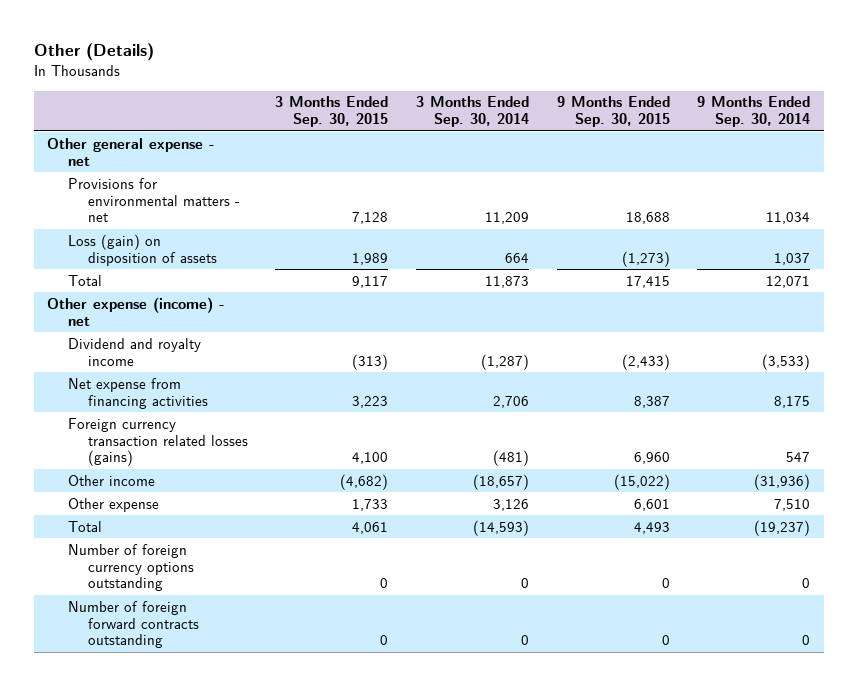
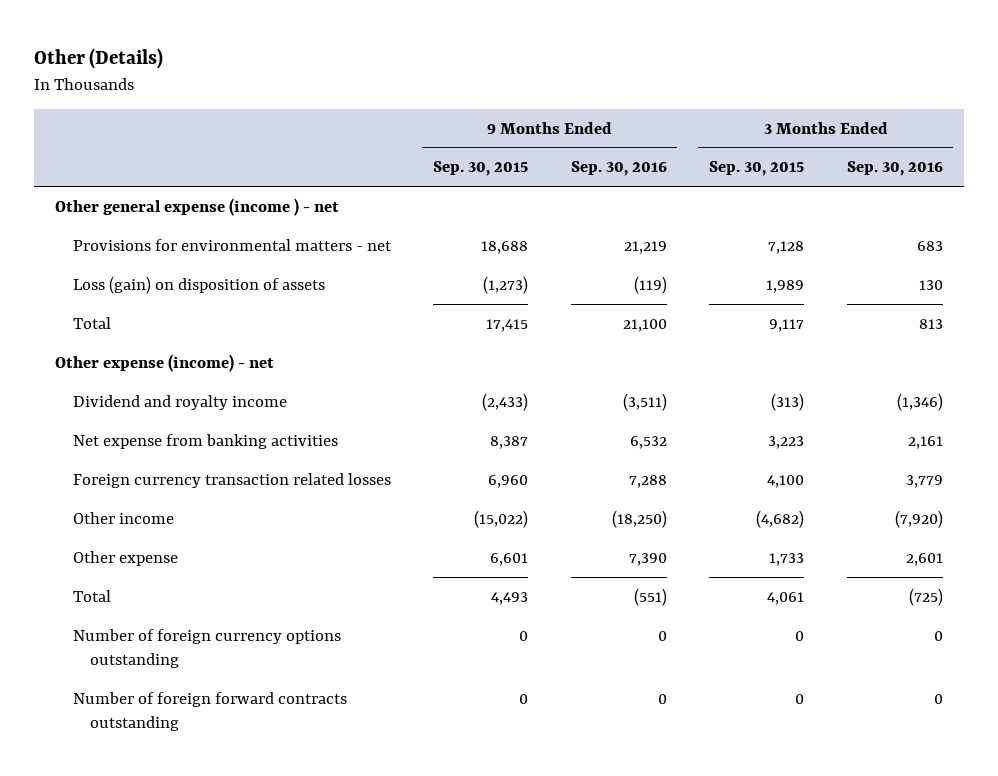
- | 3 Months Ended Sep. 30, 2015 | 3 Months Ended Sep. 30, 2014 | 9 Months Ended Sep. 30, 2015 | 9 Months Ended Sep. 30, 2014
+ | 9 Months Ended Sep. 30, 2015 | 9 Months Ended Sep. 30, 2016 | 3 Months Ended Sep. 30, 2015 | 3 Months Ended Sep. 30, 2016
- Other general expense - net
+ Other general expense (income ) - net
- Net expense from financing activities | 3,223 | 2,706 | 8,387 | 8,175
- Foreign currency transaction related losses (gains) | 4,100 | (481) | 6,960 | 547
+ Net expense from banking activities | 8,387 | 6,532 | 3,223 | 2,161
+ Foreign currency transaction related losses | 6,960 | 7,288 | 4,100 | 3,779

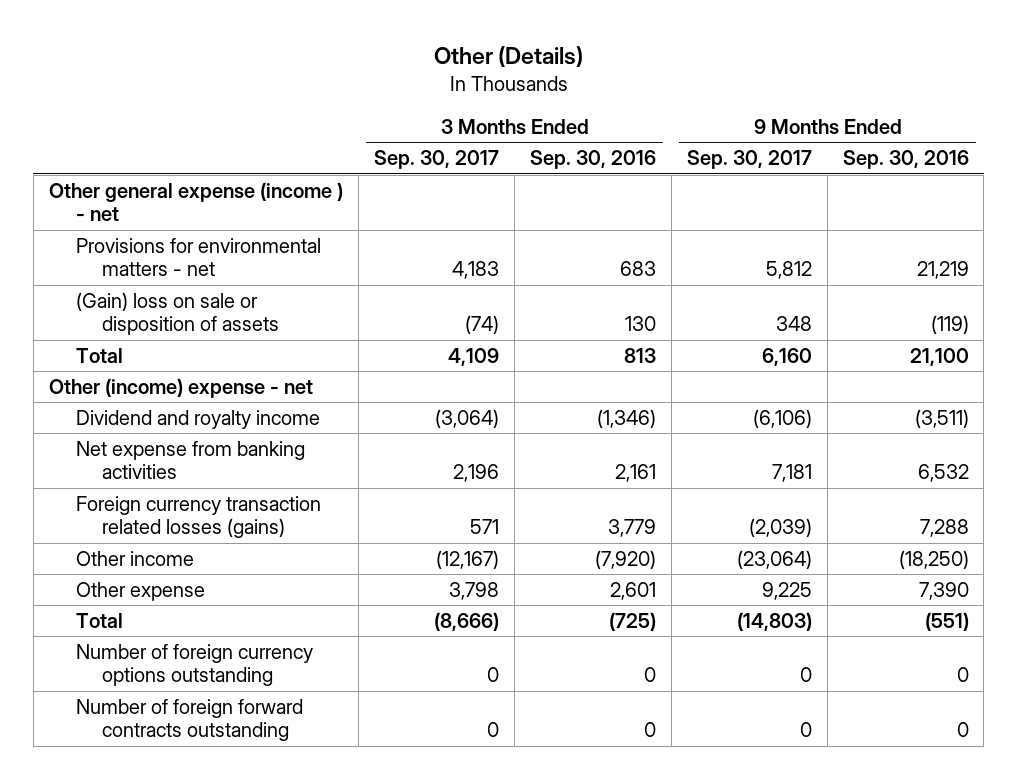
- | 9 Months Ended Sep. 30, 2015 | 9 Months Ended Sep. 30, 2016 | 3 Months Ended Sep. 30, 2015 | 3 Months Ended Sep. 30, 2016
+ | 3 Months Ended Sep. 30, 2017 | 3 Months Ended Sep. 30, 2016 | 9 Months Ended Sep. 30, 2017 | 9 Months Ended Sep. 30, 2016
- Loss (gain) on disposition of assets | (1,273) | (119) | 1,989 | 130
+ (Gain) loss on sale or disposition of assets | (74) | 130 | 348 | (119)
- Other expense (income) - net
+ Other (income) expense - net
- Foreign currency transaction related losses | 6,960 | 7,288 | 4,100 | 3,779
+ Foreign currency transaction related losses (gains) | 571 | 3,779 | (2,039) | 7,288

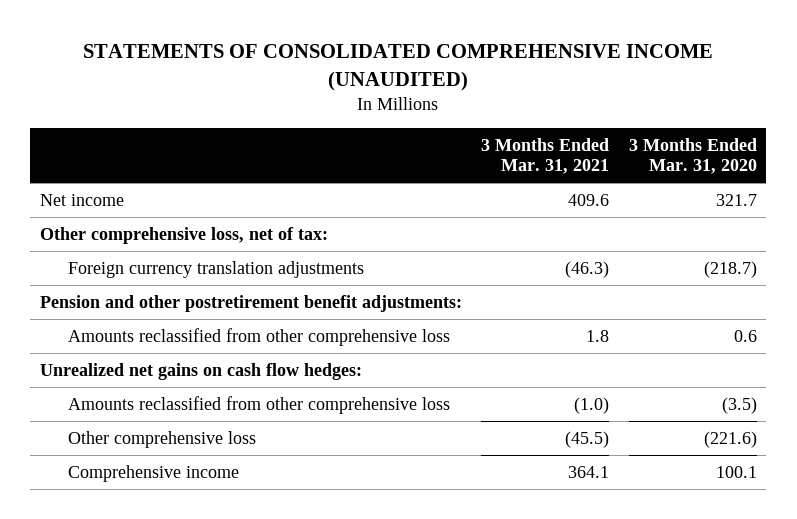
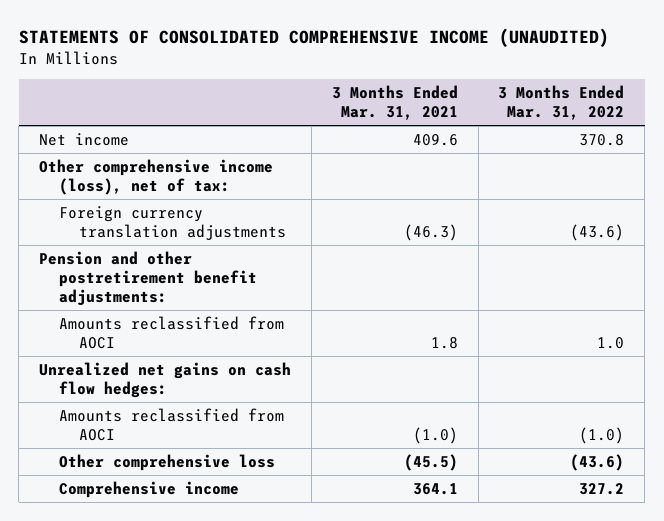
- | 3 Months Ended Mar. 31, 2021 | 3 Months Ended Mar. 31, 2020
+ | 3 Months Ended Mar. 31, 2021 | 3 Months Ended Mar. 31, 2022
- Other comprehensive loss, net of tax:
+ Other comprehensive income (loss), net of tax:
- Amounts reclassified from other comprehensive loss | 1.8 | 0.6
+ Amounts reclassified from AOCI | 1.8 | 1.0
- Amounts reclassified from other comprehensive loss | (1.0) | (3.5)
+ Amounts reclassified from AOCI | (1.0) | (1.0)

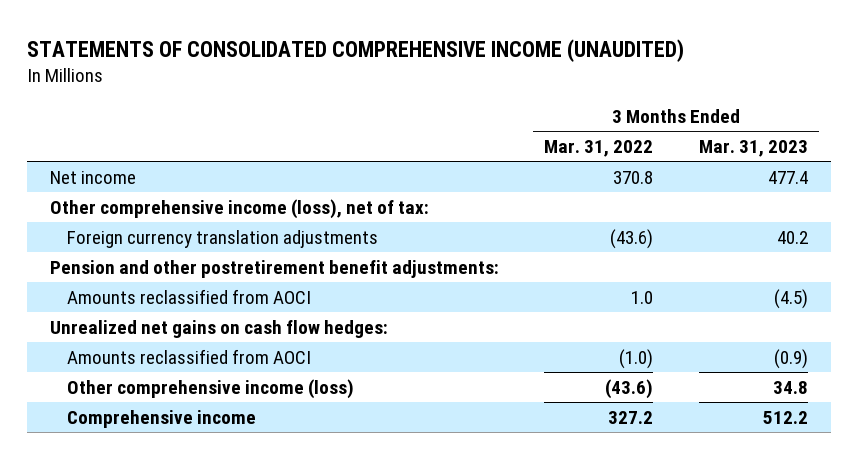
- | 3 Months Ended Mar. 31, 2021 | 3 Months Ended Mar. 31, 2022
+ | 3 Months Ended Mar. 31, 2022 | 3 Months Ended Mar. 31, 2023
- Other comprehensive loss | (45.5) | (43.6)
+ Other comprehensive income (loss) | (43.6) | 34.8

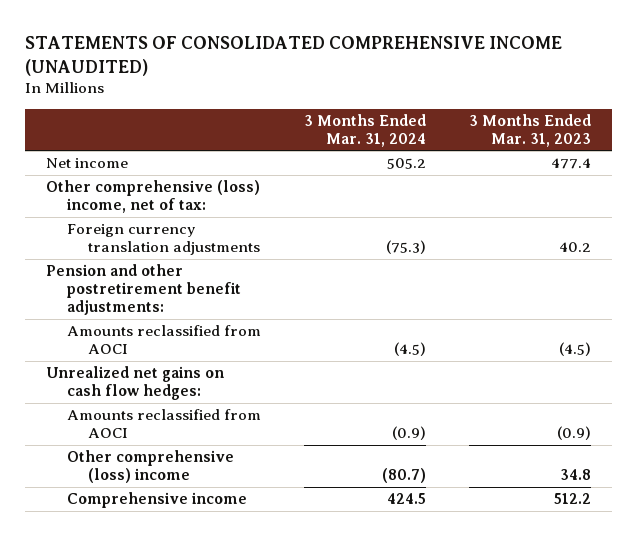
- | 3 Months Ended Mar. 31, 2022 | 3 Months Ended Mar. 31, 2023
+ | 3 Months Ended Mar. 31, 2024 | 3 Months Ended Mar. 31, 2023
- Other comprehensive income (loss), net of tax:
+ Other comprehensive (loss) income, net of tax:
- Other comprehensive income (loss) | (43.6) | 34.8
+ Other comprehensive (loss) income | (80.7) | 34.8

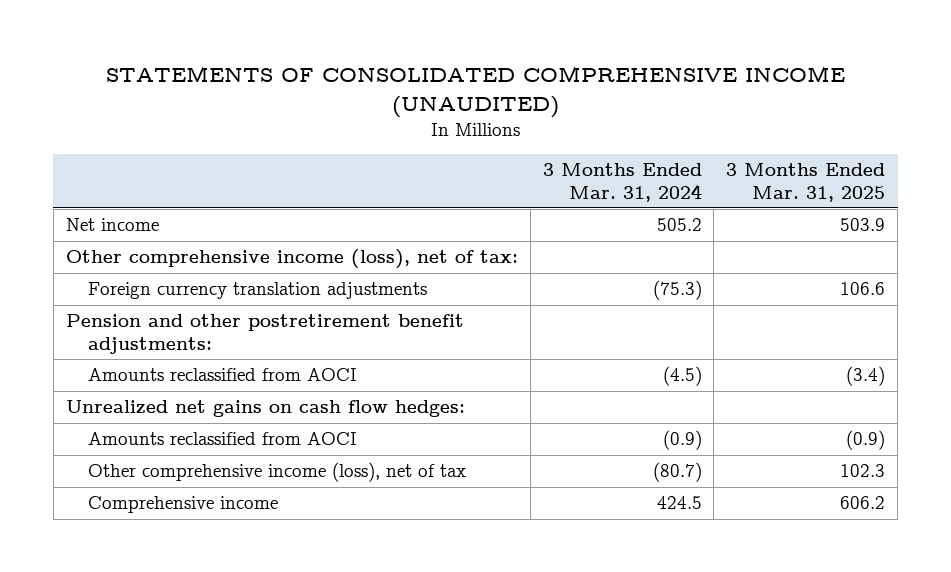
- | 3 Months Ended Mar. 31, 2024 | 3 Months Ended Mar. 31, 2023
+ | 3 Months Ended Mar. 31, 2024 | 3 Months Ended Mar. 31, 2025
- Other comprehensive (loss) income, net of tax:
+ Other comprehensive income (loss), net of tax:
- Other comprehensive (loss) income | (80.7) | 34.8
+ Other comprehensive income (loss), net of tax | (80.7) | 102.3

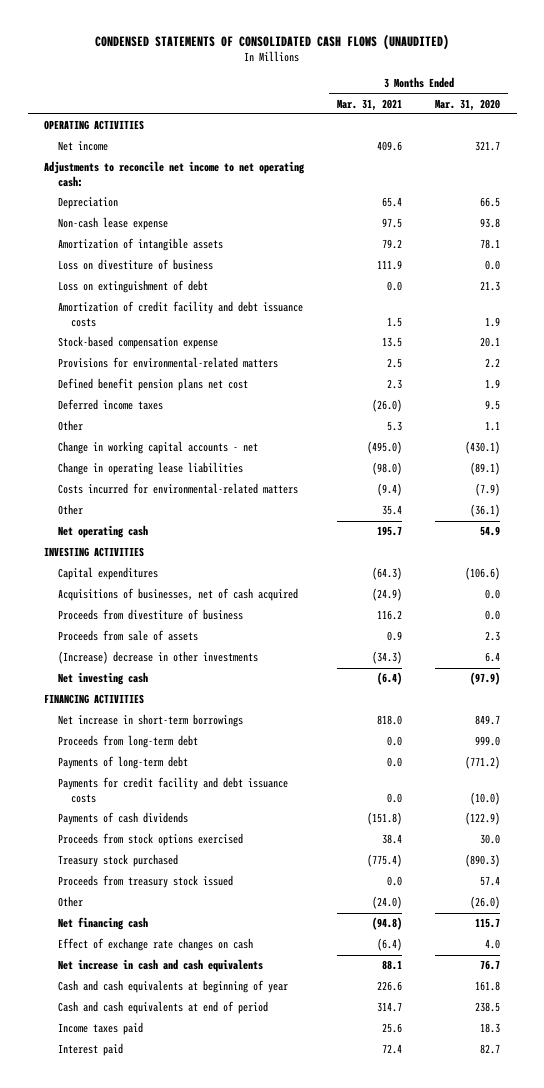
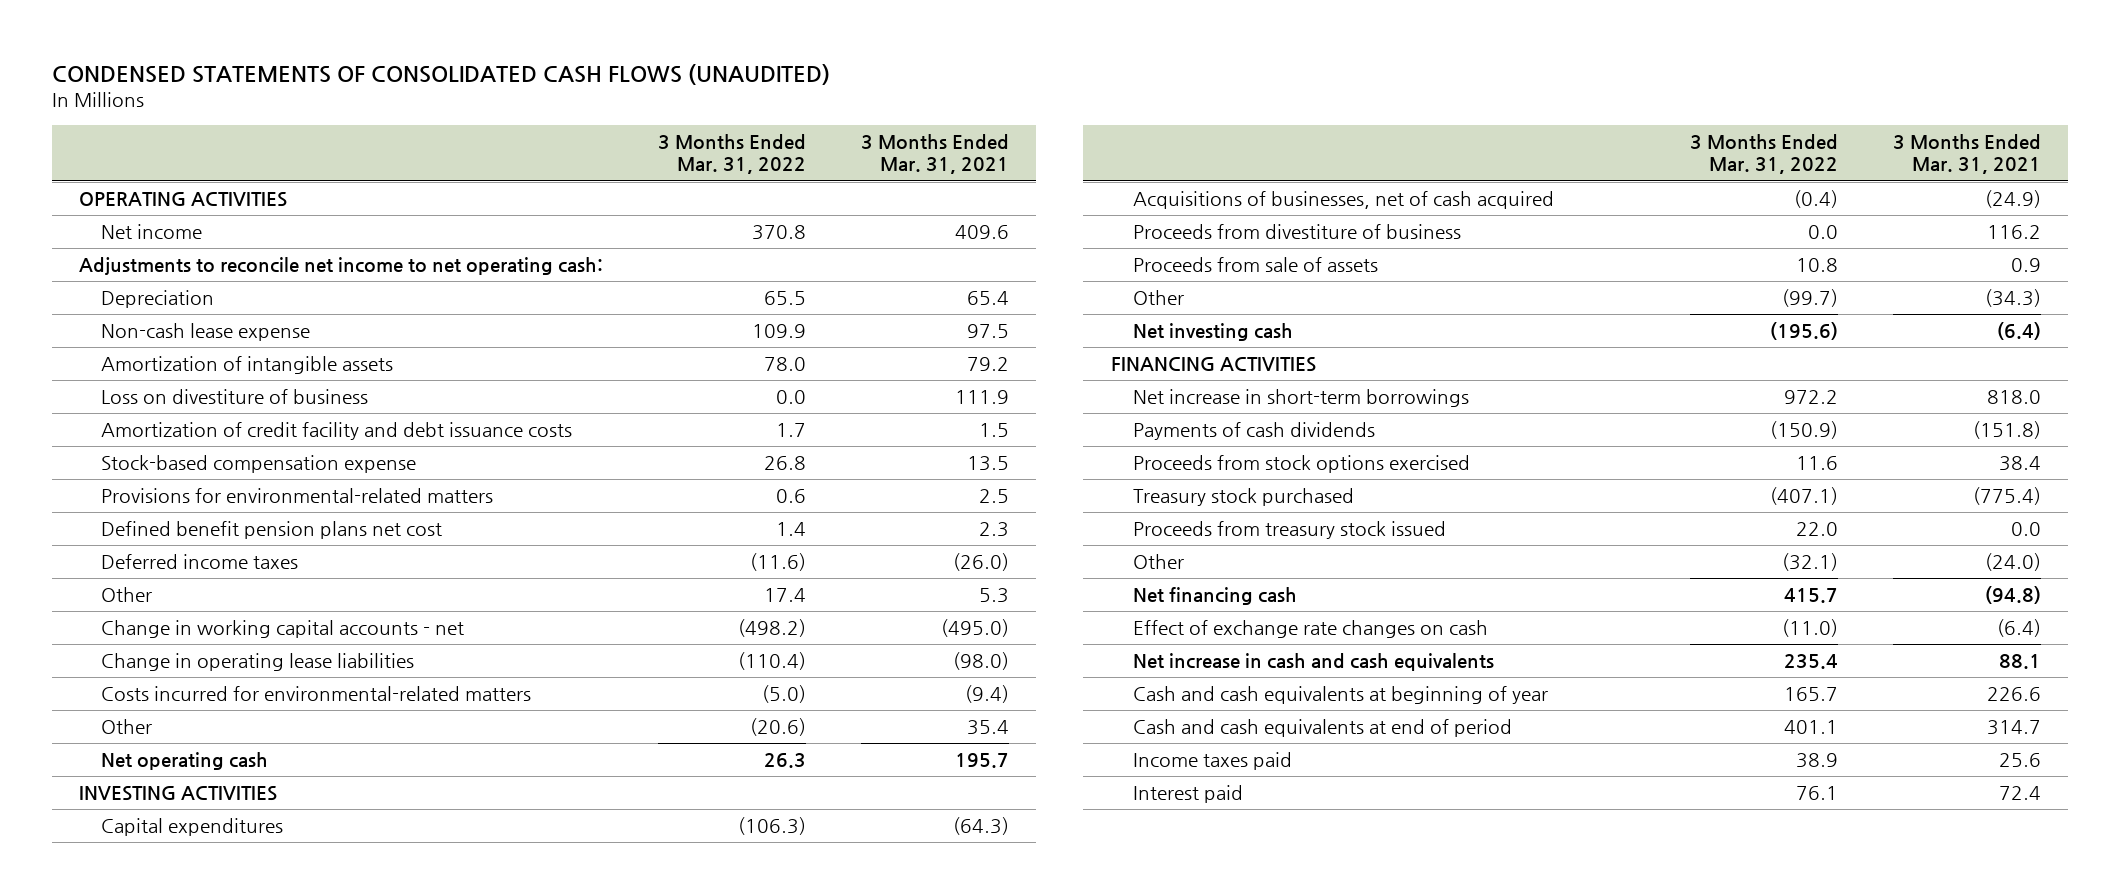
- | 3 Months Ended Mar. 31, 2021 | 3 Months Ended Mar. 31, 2020
+ | 3 Months Ended Mar. 31, 2022 | 3 Months Ended Mar. 31, 2021
- Loss on extinguishment of debt | 0.0 | 21.3
- (Increase) decrease in other investments | (34.3) | 6.4
+ Other | (99.7) | (34.3)
- Proceeds from long-term debt | 0.0 | 999.0
- Payments of long-term debt | 0.0 | (771.2)
- Payments for credit facility and debt issuance costs | 0.0 | (10.0)

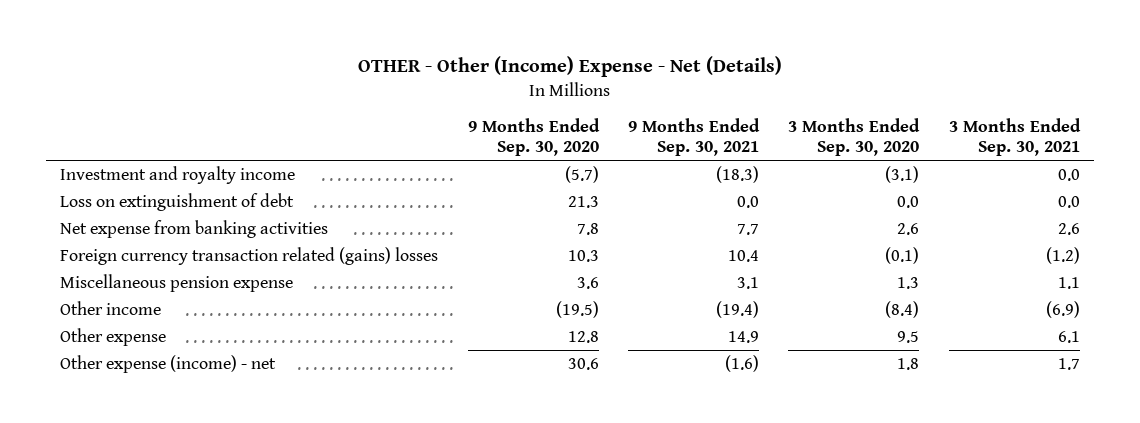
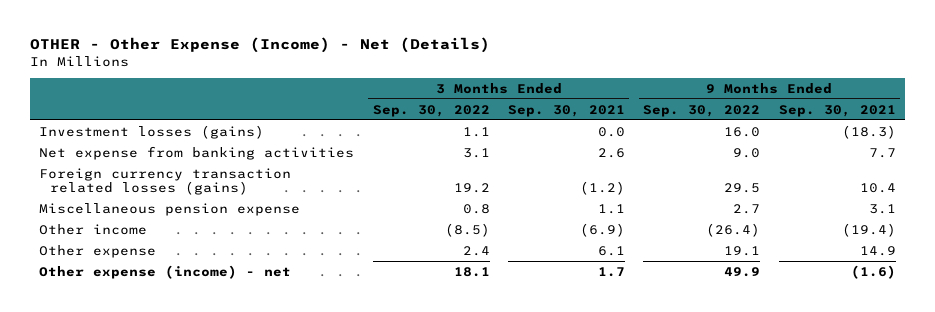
- OTHER - Other (Income) Expense - Net (Details)
+ OTHER - Other Expense (Income) - Net (Details)
- | 9 Months Ended Sep. 30, 2020 | 9 Months Ended Sep. 30, 2021 | 3 Months Ended Sep. 30, 2020 | 3 Months Ended Sep. 30, 2021
+ | 3 Months Ended Sep. 30, 2022 | 3 Months Ended Sep. 30, 2021 | 9 Months Ended Sep. 30, 2022 | 9 Months Ended Sep. 30, 2021
- Investment and royalty income | (5.7) | (18.3) | (3.1) | 0.0
- Loss on extinguishment of debt | 21.3 | 0.0 | 0.0 | 0.0
+ Investment losses (gains) | 1.1 | 0.0 | 16.0 | (18.3)
- Foreign currency transaction related (gains) losses | 10.3 | 10.4 | (0.1) | (1.2)
+ Foreign currency transaction related losses (gains) | 19.2 | (1.2) | 29.5 | 10.4

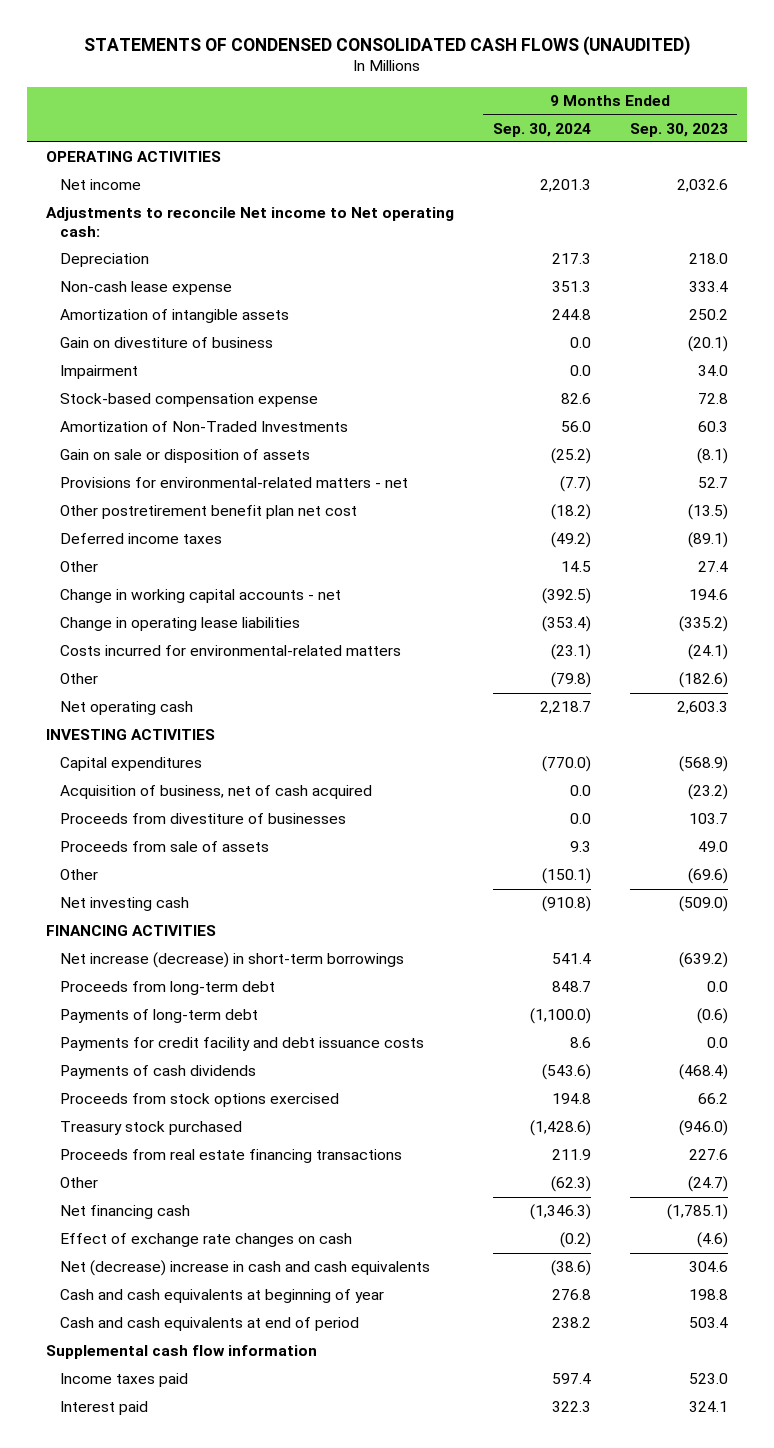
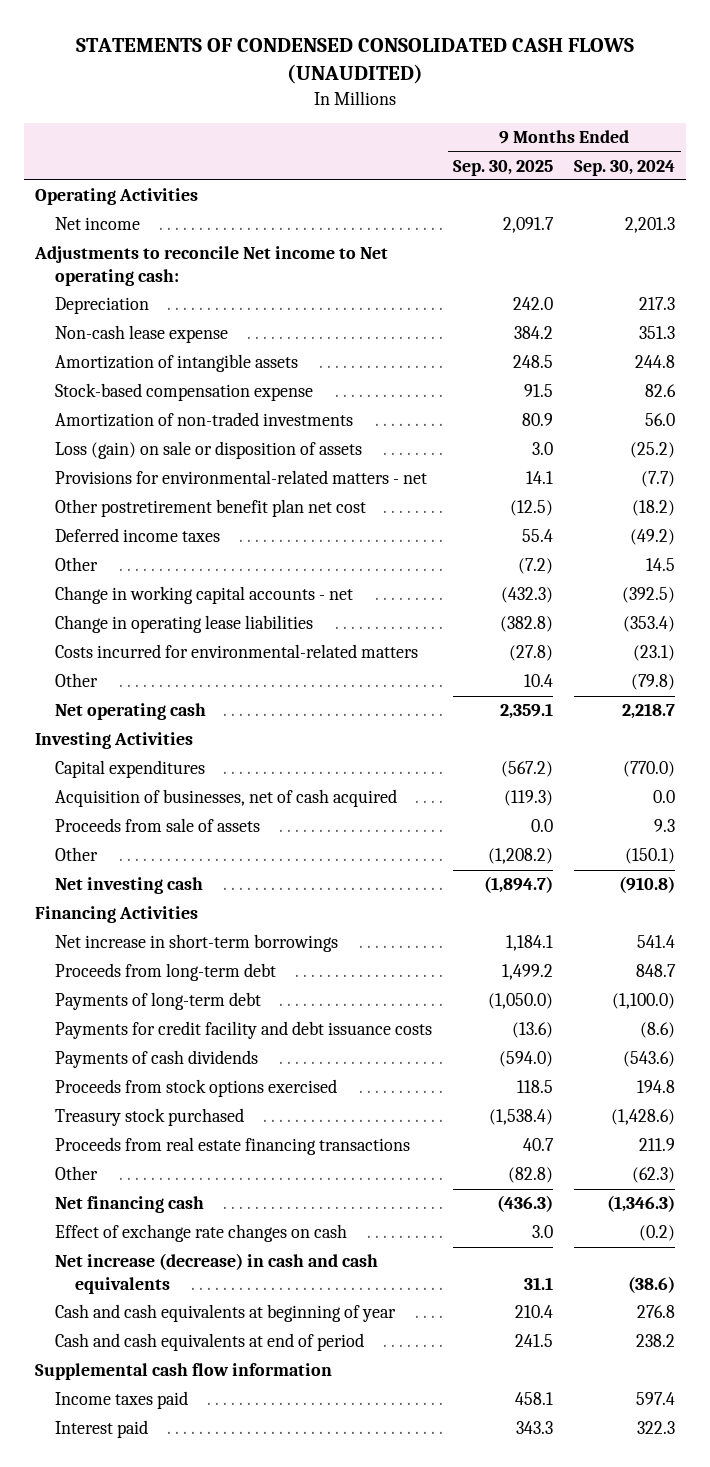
- | 9 Months Ended Sep. 30, 2024 | 9 Months Ended Sep. 30, 2023
+ | 9 Months Ended Sep. 30, 2025 | 9 Months Ended Sep. 30, 2024
- OPERATING ACTIVITIES
+ Operating Activities
- Gain on divestiture of business | 0.0 | (20.1)
- Impairment | 0.0 | 34.0
- Amortization of Non-Traded Investments | 56.0 | 60.3
- Gain on sale or disposition of assets | (25.2) | (8.1)
+ Amortization of non-traded investments | 80.9 | 56.0
+ Loss (gain) on sale or disposition of assets | 3.0 | (25.2)
- INVESTING ACTIVITIES
+ Investing Activities
- Acquisition of business, net of cash acquired | 0.0 | (23.2)
- Proceeds from divestiture of businesses | 0.0 | 103.7
+ Acquisition of businesses, net of cash acquired | (119.3) | 0.0
- FINANCING ACTIVITIES
- Net increase (decrease) in short-term borrowings | 541.4 | (639.2)
+ Financing Activities
+ Net increase in short-term borrowings | 1,184.1 | 541.4
- Payments for credit facility and debt issuance costs | 8.6 | 0.0
+ Payments for credit facility and debt issuance costs | (13.6) | (8.6)
- Net (decrease) increase in cash and cash equivalents | (38.6) | 304.6
+ Net increase (decrease) in cash and cash equivalents | 31.1 | (38.6)

